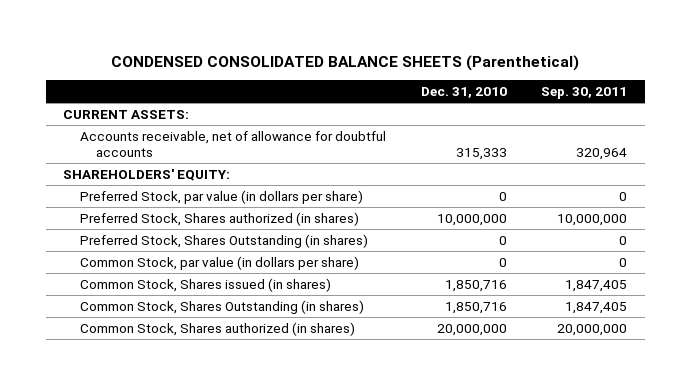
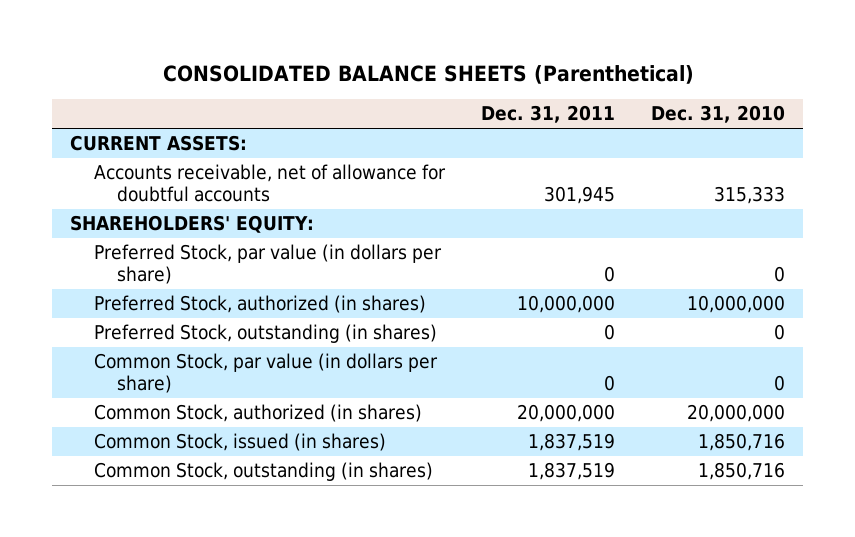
- CONDENSED CONSOLIDATED BALANCE SHEETS (Parenthetical)
+ CONSOLIDATED BALANCE SHEETS (Parenthetical)
- | Dec. 31, 2010 | Sep. 30, 2011
+ | Dec. 31, 2011 | Dec. 31, 2010
- Preferred Stock, Shares authorized (in shares) | 10,000,000 | 10,000,000
- Preferred Stock, Shares Outstanding (in shares) | 0 | 0
+ Preferred Stock, authorized (in shares) | 10,000,000 | 10,000,000
+ Preferred Stock, outstanding (in shares) | 0 | 0
- Common Stock, Shares issued (in shares) | 1,850,716 | 1,847,405
- Common Stock, Shares Outstanding (in shares) | 1,850,716 | 1,847,405
- Common Stock, Shares authorized (in shares) | 20,000,000 | 20,000,000
+ Common Stock, authorized (in shares) | 20,000,000 | 20,000,000
+ Common Stock, issued (in shares) | 1,837,519 | 1,850,716
+ Common Stock, outstanding (in shares) | 1,837,519 | 1,850,716

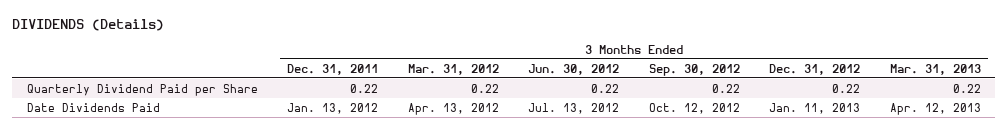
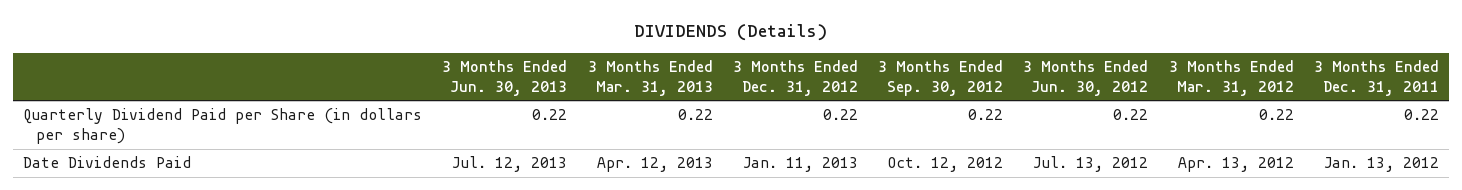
- | 3 Months Ended Dec. 31, 2011 | 3 Months Ended Mar. 31, 2012 | 3 Months Ended Jun. 30, 2012 | 3 Months Ended Sep. 30, 2012 | 3 Months Ended Dec. 31, 2012 | 3 Months Ended Mar. 31, 2013
+ | 3 Months Ended Jun. 30, 2013 | 3 Months Ended Mar. 31, 2013 | 3 Months Ended Dec. 31, 2012 | 3 Months Ended Sep. 30, 2012 | 3 Months Ended Jun. 30, 2012 | 3 Months Ended Mar. 31, 2012 | 3 Months Ended Dec. 31, 2011
- Quarterly Dividend Paid per Share | 0.22 | 0.22 | 0.22 | 0.22 | 0.22 | 0.22
+ Quarterly Dividend Paid per Share (in dollars per share) | 0.22 | 0.22 | 0.22 | 0.22 | 0.22 | 0.22 | 0.22

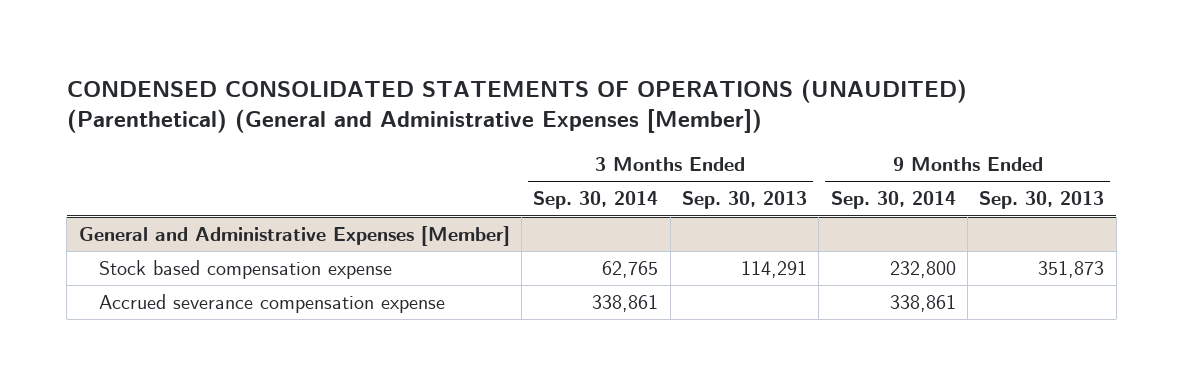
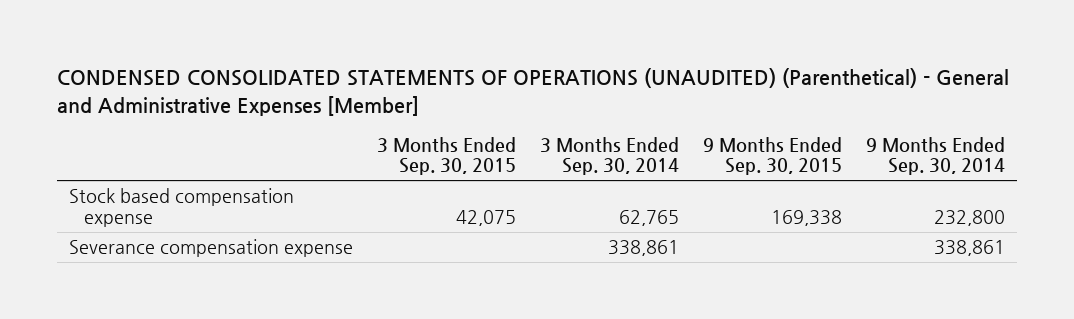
- CONDENSED CONSOLIDATED STATEMENTS OF OPERATIONS (UNAUDITED) (Parenthetical) (General and Administrative Expenses [Member])
+ CONDENSED CONSOLIDATED STATEMENTS OF OPERATIONS (UNAUDITED) (Parenthetical) - General and Administrative Expenses [Member]
- | 3 Months Ended Sep. 30, 2014 | 3 Months Ended Sep. 30, 2013 | 9 Months Ended Sep. 30, 2014 | 9 Months Ended Sep. 30, 2013
+ | 3 Months Ended Sep. 30, 2015 | 3 Months Ended Sep. 30, 2014 | 9 Months Ended Sep. 30, 2015 | 9 Months Ended Sep. 30, 2014
- General and Administrative Expenses [Member]
- Accrued severance compensation expense | 338,861 | | 338,861 |
+ Severance compensation expense | | 338,861 | | 338,861

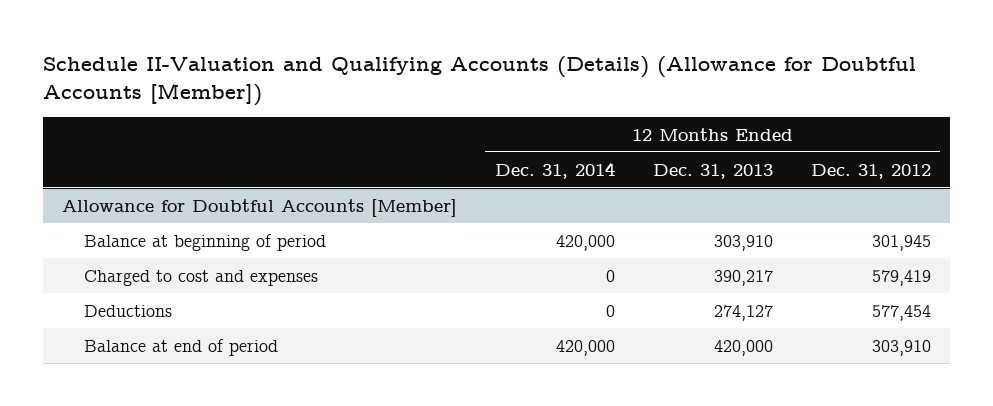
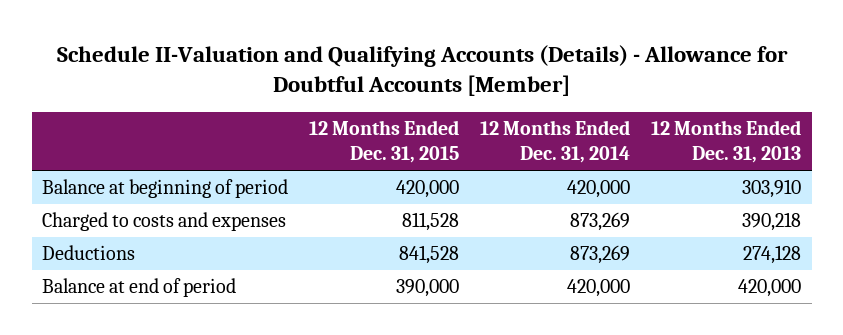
- Schedule II-Valuation and Qualifying Accounts (Details) (Allowance for Doubtful Accounts [Member])
+ Schedule II-Valuation and Qualifying Accounts (Details) - Allowance for Doubtful Accounts [Member]
- | 12 Months Ended Dec. 31, 2014 | 12 Months Ended Dec. 31, 2013 | 12 Months Ended Dec. 31, 2012
+ | 12 Months Ended Dec. 31, 2015 | 12 Months Ended Dec. 31, 2014 | 12 Months Ended Dec. 31, 2013
- Allowance for Doubtful Accounts [Member]
- Charged to cost and expenses | 0 | 390,217 | 579,419
- Deductions | 0 | 274,127 | 577,454
+ Charged to costs and expenses | 811,528 | 873,269 | 390,218
+ Deductions | 841,528 | 873,269 | 274,128

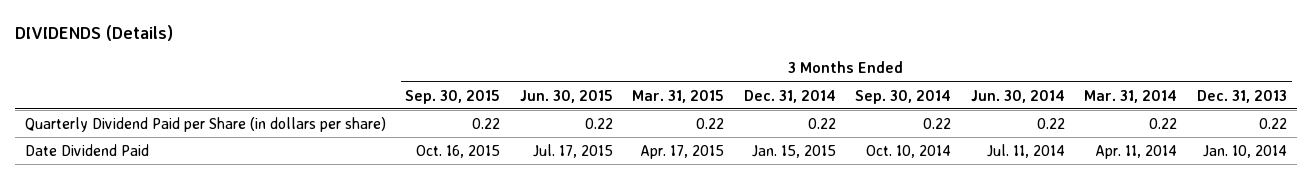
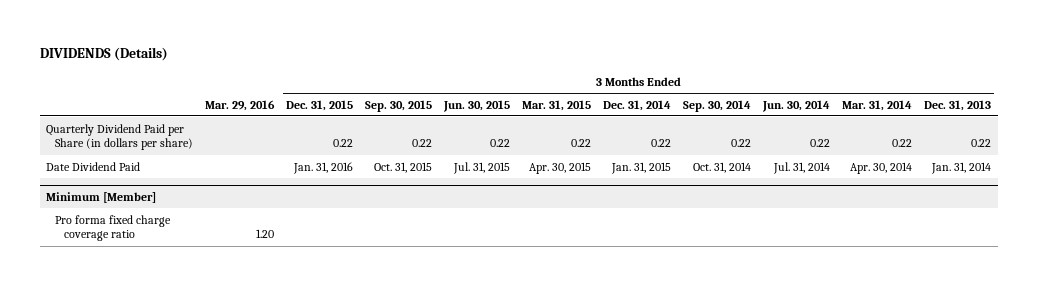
- | 3 Months Ended Sep. 30, 2015 | 3 Months Ended Jun. 30, 2015 | 3 Months Ended Mar. 31, 2015 | 3 Months Ended Dec. 31, 2014 | 3 Months Ended Sep. 30, 2014 | 3 Months Ended Jun. 30, 2014 | 3 Months Ended Mar. 31, 2014 | 3 Months Ended Dec. 31, 2013
+ | Mar. 29, 2016 | 3 Months Ended Dec. 31, 2015 | 3 Months Ended Sep. 30, 2015 | 3 Months Ended Jun. 30, 2015 | 3 Months Ended Mar. 31, 2015 | 3 Months Ended Dec. 31, 2014 | 3 Months Ended Sep. 30, 2014 | 3 Months Ended Jun. 30, 2014 | 3 Months Ended Mar. 31, 2014 | 3 Months Ended Dec. 31, 2013
- Date Dividend Paid | Oct. 16, 2015 | Jul. 17, 2015 | Apr. 17, 2015 | Jan. 15, 2015 | Oct. 10, 2014 | Jul. 11, 2014 | Apr. 11, 2014 | Jan. 10, 2014
+ Date Dividend Paid | | Jan. 31, 2016 | Oct. 31, 2015 | Jul. 31, 2015 | Apr. 30, 2015 | Jan. 31, 2015 | Oct. 31, 2014 | Jul. 31, 2014 | Apr. 30, 2014 | Jan. 31, 2014
+ Minimum [Member]
+ Pro forma fixed charge coverage ratio | 1.20 | | | | | | | | |

